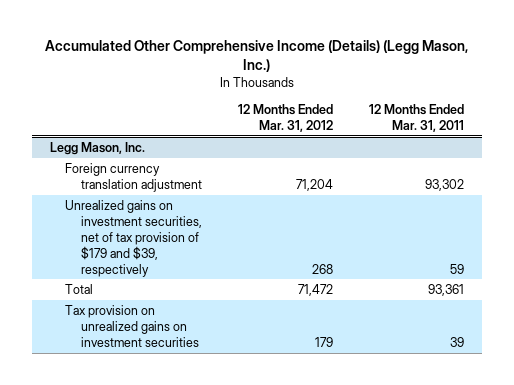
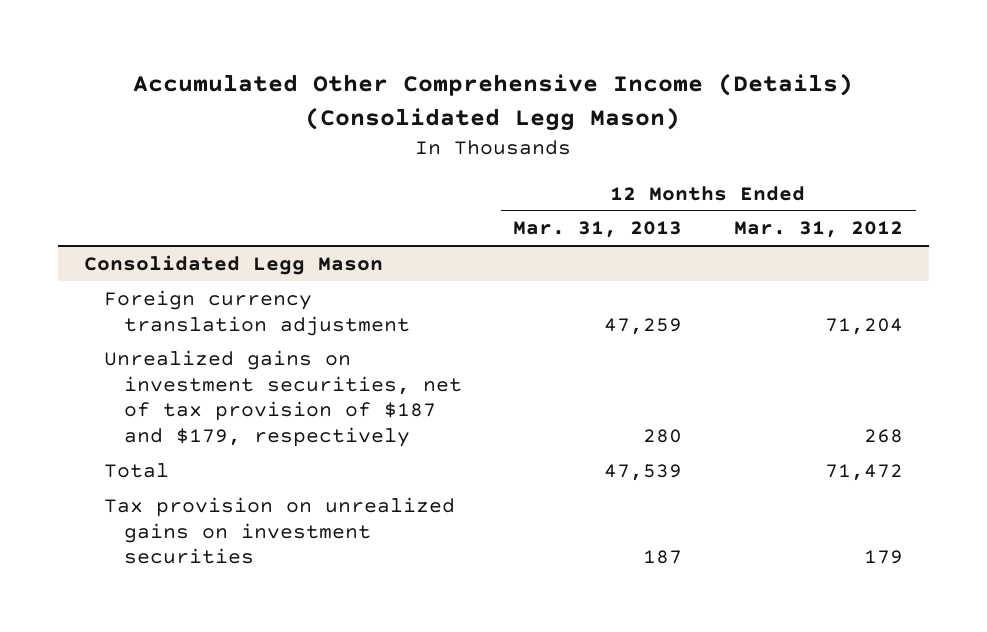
- Accumulated Other Comprehensive Income (Details) (Legg Mason, Inc.)
+ Accumulated Other Comprehensive Income (Details) (Consolidated Legg Mason)
- | 12 Months Ended Mar. 31, 2012 | 12 Months Ended Mar. 31, 2011
+ | 12 Months Ended Mar. 31, 2013 | 12 Months Ended Mar. 31, 2012
- Legg Mason, Inc.
+ Consolidated Legg Mason
- Unrealized gains on investment securities, net of tax provision of $179 and $39, respectively | 268 | 59
+ Unrealized gains on investment securities, net of tax provision of $187 and $179, respectively | 280 | 268

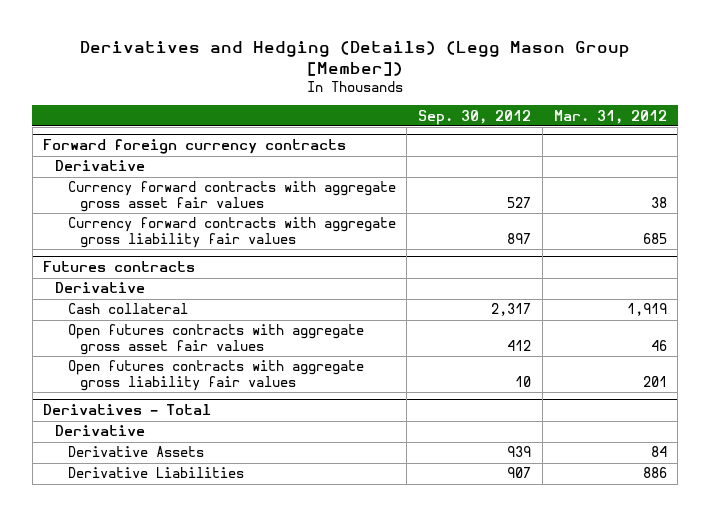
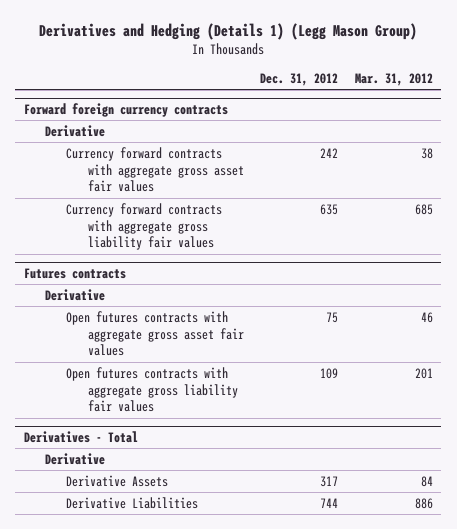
- Derivatives and Hedging (Details) (Legg Mason Group [Member])
+ Derivatives and Hedging (Details 1) (Legg Mason Group)
- | Sep. 30, 2012 | Mar. 31, 2012
+ | Dec. 31, 2012 | Mar. 31, 2012
@ Futures contracts
- Cash collateral | 2,317 | 1,919

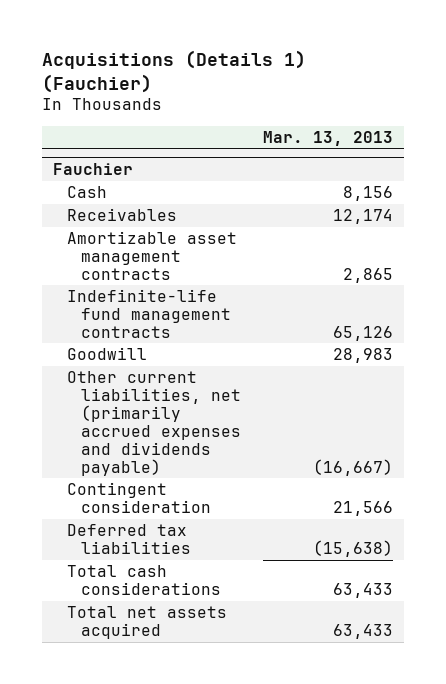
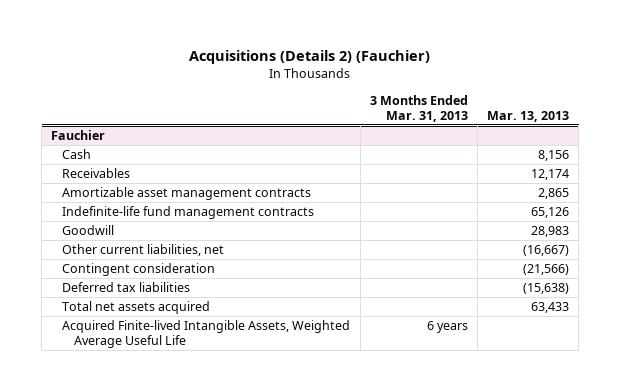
- Acquisitions (Details 1) (Fauchier)
+ Acquisitions (Details 2) (Fauchier)
- | Mar. 13, 2013
+ | 3 Months Ended Mar. 31, 2013 | Mar. 13, 2013
@ Fauchier
- Other current liabilities, net (primarily accrued expenses and dividends payable) | (16,667)
- Contingent consideration | 21,566
+ Other current liabilities, net | | (16,667)
+ Contingent consideration | | (21,566)
- Total cash considerations | 63,433
+ Acquired Finite-lived Intangible Assets, Weighted Average Useful Life | 6 years |

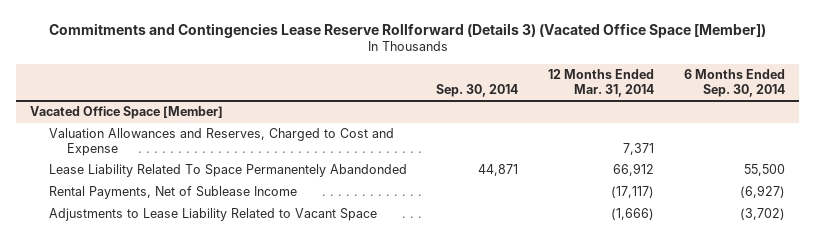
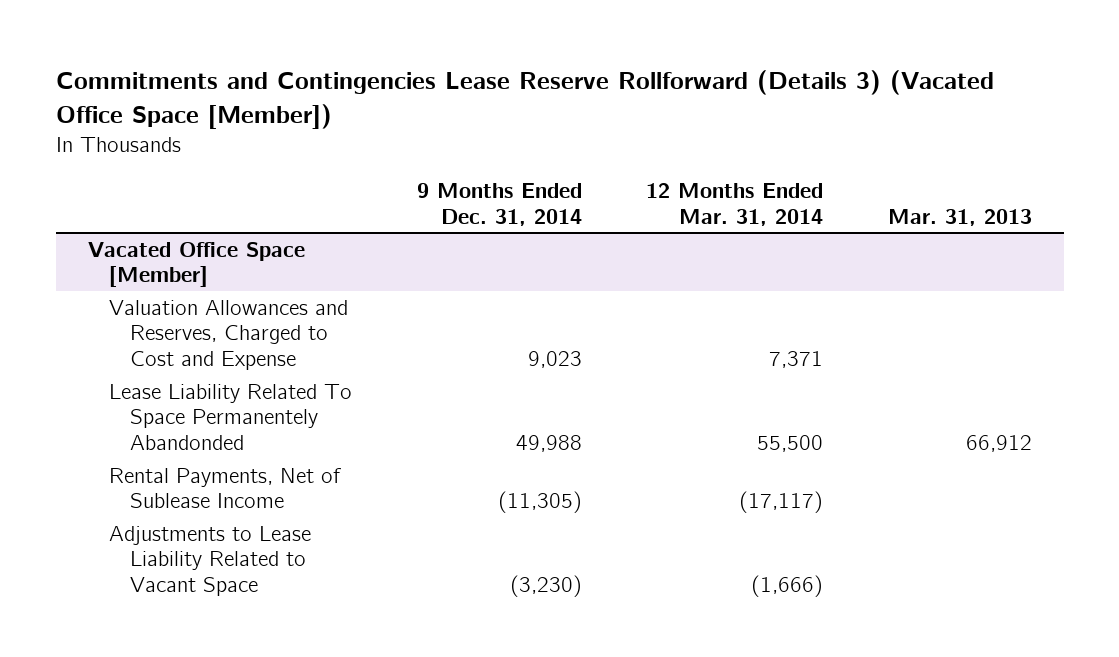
- | Sep. 30, 2014 | 12 Months Ended Mar. 31, 2014 | 6 Months Ended Sep. 30, 2014
+ | 9 Months Ended Dec. 31, 2014 | 12 Months Ended Mar. 31, 2014 | Mar. 31, 2013
@ Vacated Office Space [Member]
- Lease Liability Related To Space Permanentely Abandonded | 44,871 | 66,912 | 55,500
+ Lease Liability Related To Space Permanentely Abandonded | 49,988 | 55,500 | 66,912

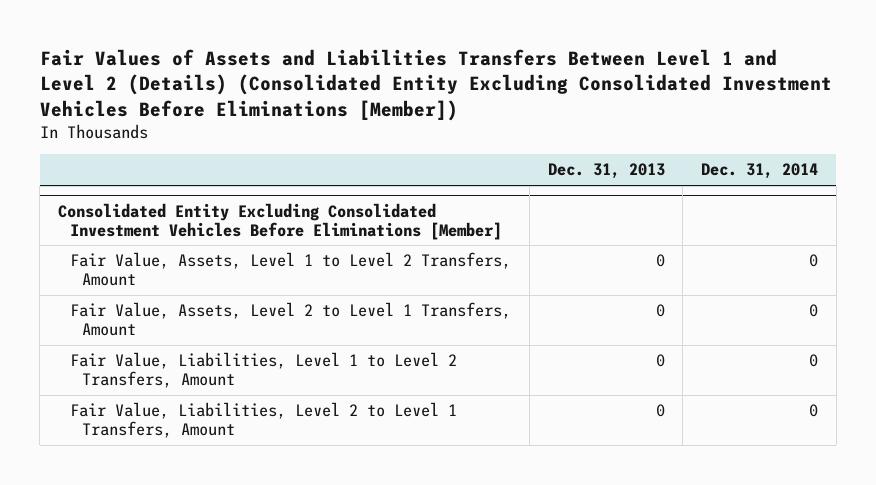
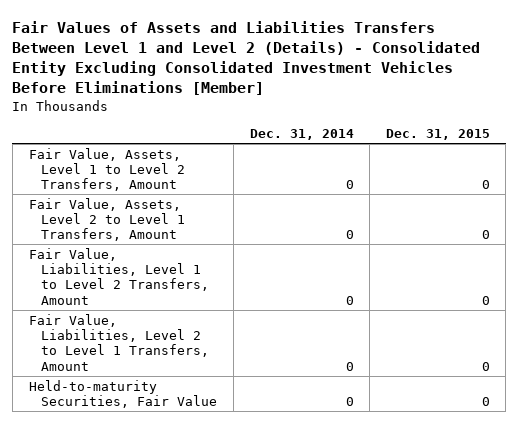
- Fair Values of Assets and Liabilities Transfers Between Level 1 and Level 2 (Details) (Consolidated Entity Excluding Consolidated Investment Vehicles Before Eliminations [Member])
+ Fair Values of Assets and Liabilities Transfers Between Level 1 and Level 2 (Details) - Consolidated Entity Excluding Consolidated Investment Vehicles Before Eliminations [Member]
- | Dec. 31, 2013 | Dec. 31, 2014
+ | Dec. 31, 2014 | Dec. 31, 2015
- Consolidated Entity Excluding Consolidated Investment Vehicles Before Eliminations [Member]
+ Held-to-maturity Securities, Fair Value | 0 | 0

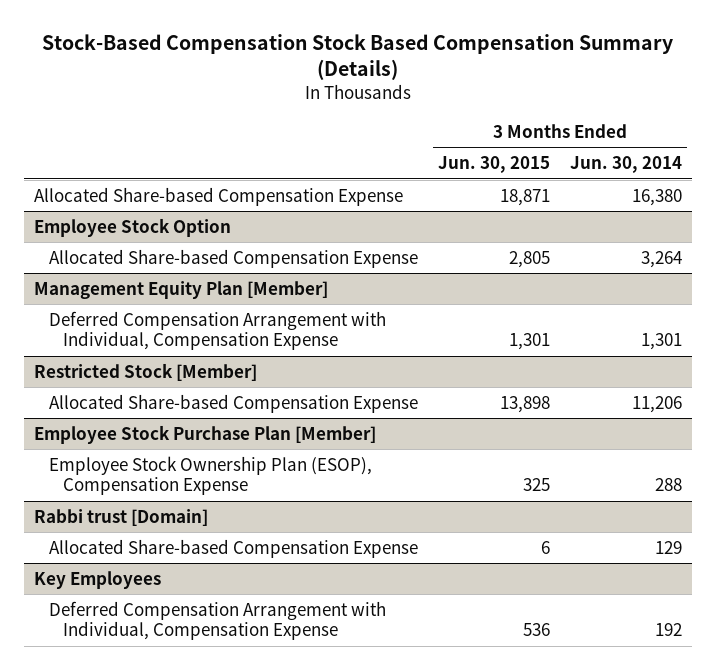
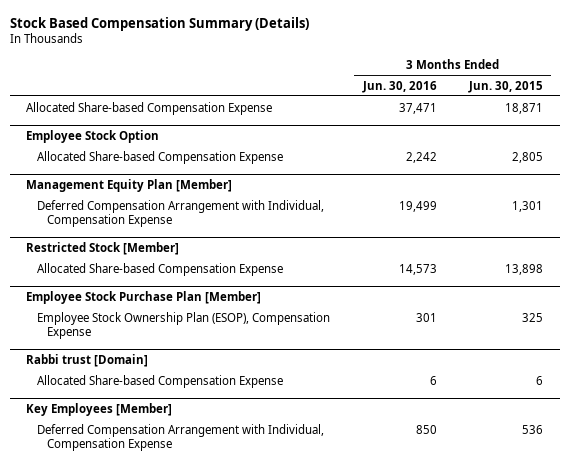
- Stock-Based Compensation Stock Based Compensation Summary (Details)
+ Stock Based Compensation Summary (Details)
- | 3 Months Ended Jun. 30, 2015 | 3 Months Ended Jun. 30, 2014
+ | 3 Months Ended Jun. 30, 2016 | 3 Months Ended Jun. 30, 2015
- Key Employees
+ Key Employees [Member]

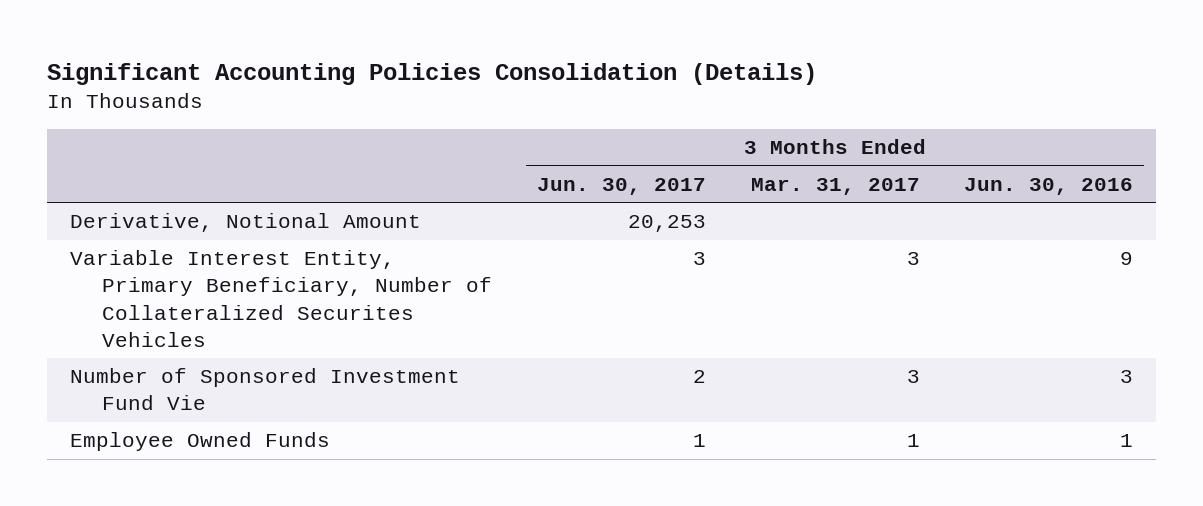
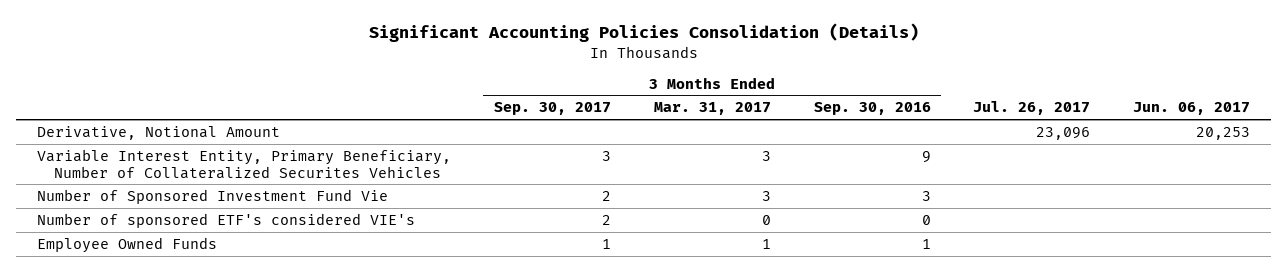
- | 3 Months Ended Jun. 30, 2017 | 3 Months Ended Mar. 31, 2017 | 3 Months Ended Jun. 30, 2016
+ | 3 Months Ended Sep. 30, 2017 | 3 Months Ended Mar. 31, 2017 | 3 Months Ended Sep. 30, 2016 | Jul. 26, 2017 | Jun. 06, 2017
+ Number of sponsored ETF's considered VIE's | 2 | 0 | 0 | |

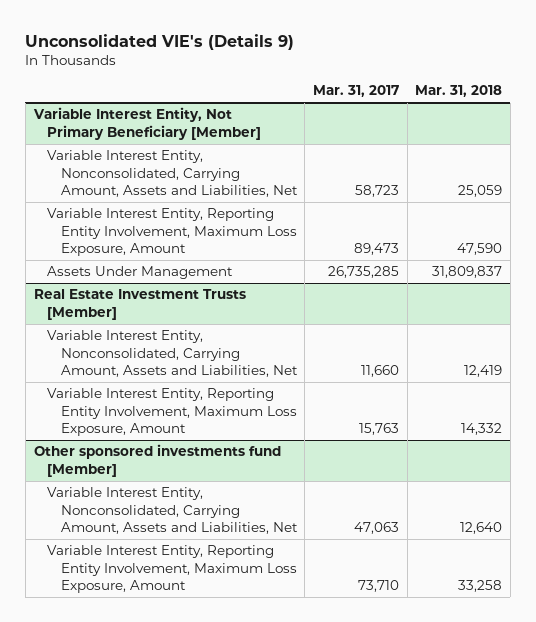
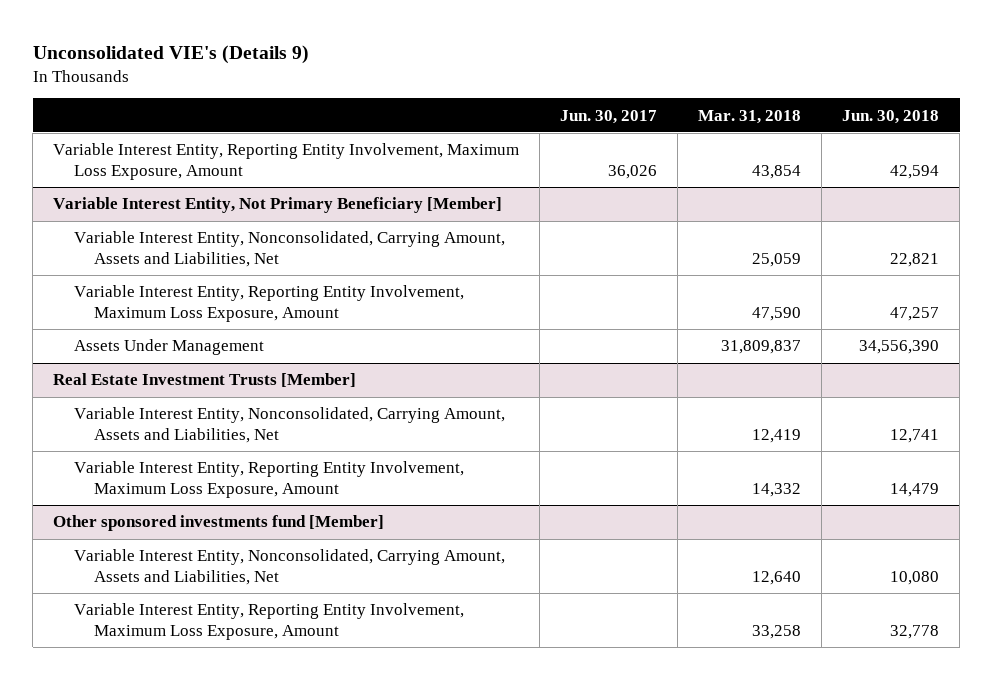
- | Mar. 31, 2017 | Mar. 31, 2018
+ | Jun. 30, 2017 | Mar. 31, 2018 | Jun. 30, 2018
+ Variable Interest Entity, Reporting Entity Involvement, Maximum Loss Exposure, Amount | 36,026 | 43,854 | 42,594

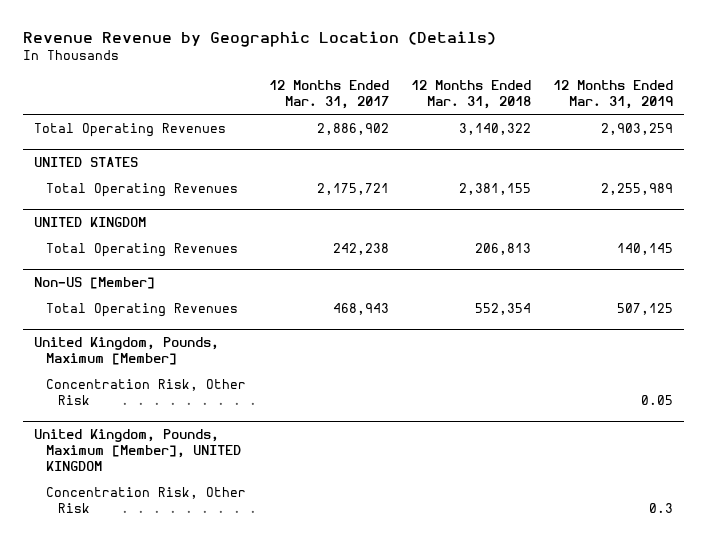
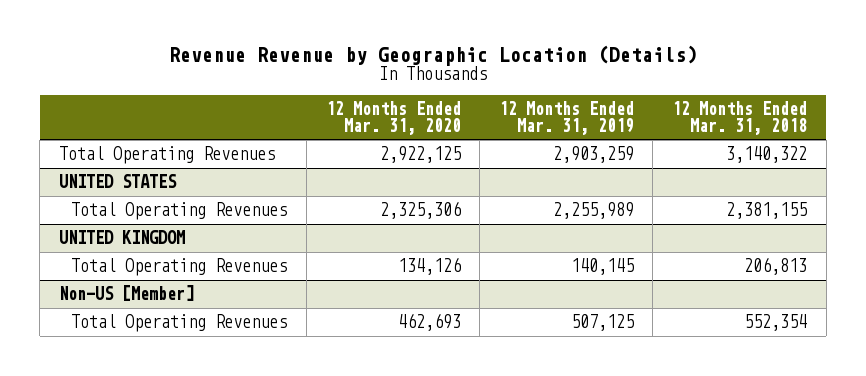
- | 12 Months Ended Mar. 31, 2017 | 12 Months Ended Mar. 31, 2018 | 12 Months Ended Mar. 31, 2019
+ | 12 Months Ended Mar. 31, 2020 | 12 Months Ended Mar. 31, 2019 | 12 Months Ended Mar. 31, 2018
- United Kingdom, Pounds, Maximum [Member]
- Concentration Risk, Other Risk | | | 0.05
- United Kingdom, Pounds, Maximum [Member], UNITED KINGDOM
- Concentration Risk, Other Risk | | | 0.3

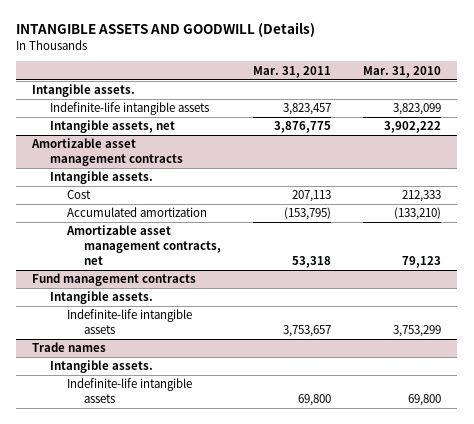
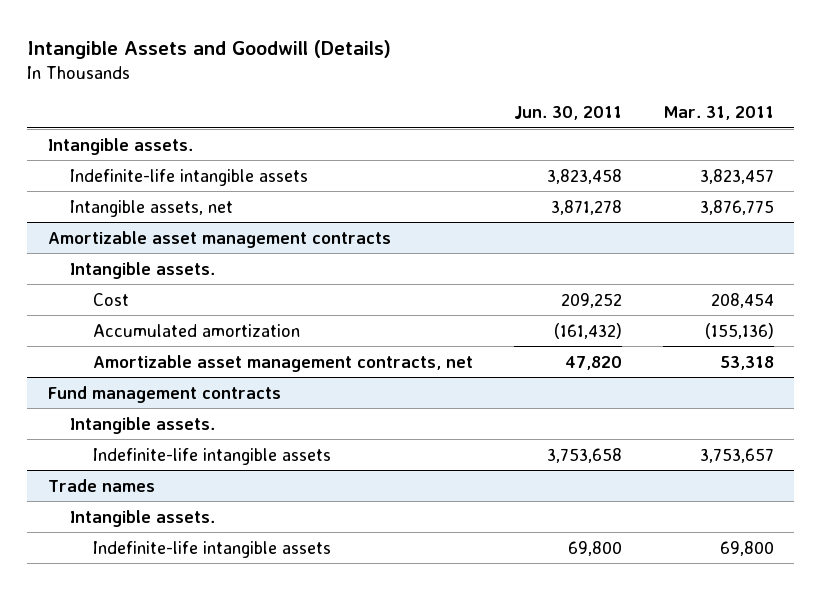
- INTANGIBLE ASSETS AND GOODWILL (Details)
+ Intangible Assets and Goodwill (Details)
- | Mar. 31, 2011 | Mar. 31, 2010
+ | Jun. 30, 2011 | Mar. 31, 2011
@ Amortizable asset management contracts
- Cost | 207,113 | 212,333
- Accumulated amortization | (153,795) | (133,210)
+ Cost | 209,252 | 208,454
+ Accumulated amortization | (161,432) | (155,136)

